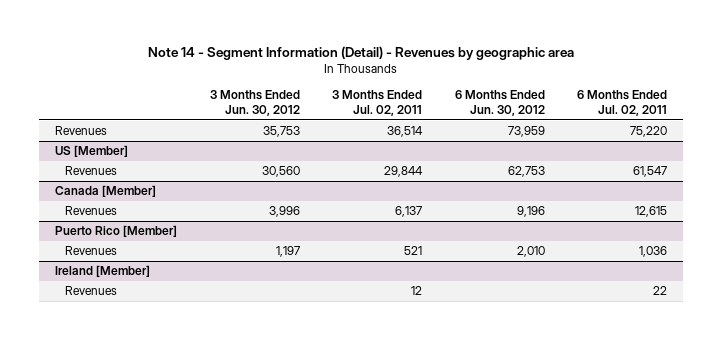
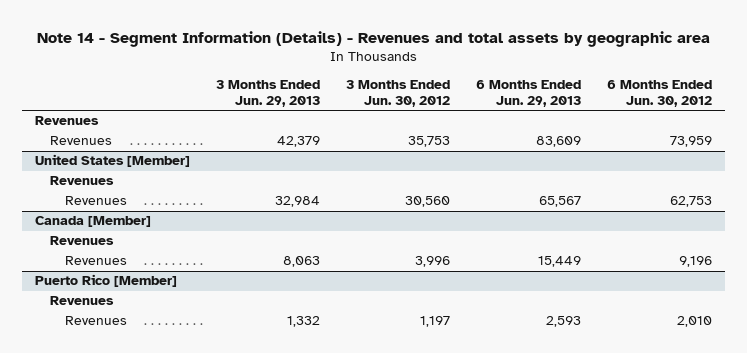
- Note 14 - Segment Information (Detail) - Revenues by geographic area
+ Note 14 - Segment Information (Details) - Revenues and total assets by geographic area
- | 3 Months Ended Jun. 30, 2012 | 3 Months Ended Jul. 02, 2011 | 6 Months Ended Jun. 30, 2012 | 6 Months Ended Jul. 02, 2011
+ | 3 Months Ended Jun. 29, 2013 | 3 Months Ended Jun. 30, 2012 | 6 Months Ended Jun. 29, 2013 | 6 Months Ended Jun. 30, 2012
+ Revenues
- US [Member]
+ United States [Member]
+ Revenues
@ Canada [Member]
+ Revenues
- Ireland [Member]
@ Puerto Rico [Member]
moved down: Revenues | 1,332 | 1,197 | 2,593 | 2,010

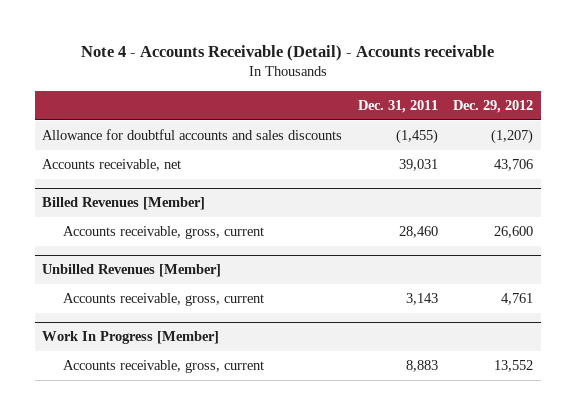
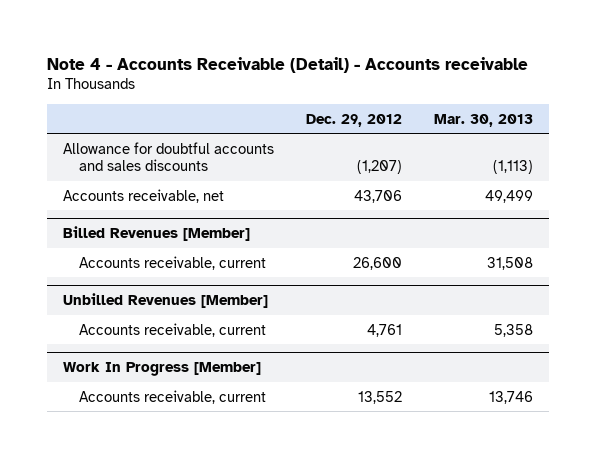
- | Dec. 31, 2011 | Dec. 29, 2012
+ | Dec. 29, 2012 | Mar. 30, 2013
@ Billed Revenues [Member]
- Accounts receivable, gross, current | 28,460 | 26,600
+ Accounts receivable, current | 26,600 | 31,508
@ Unbilled Revenues [Member]
- Accounts receivable, gross, current | 3,143 | 4,761
+ Accounts receivable, current | 4,761 | 5,358
@ Work In Progress [Member]
- Accounts receivable, gross, current | 8,883 | 13,552
+ Accounts receivable, current | 13,552 | 13,746

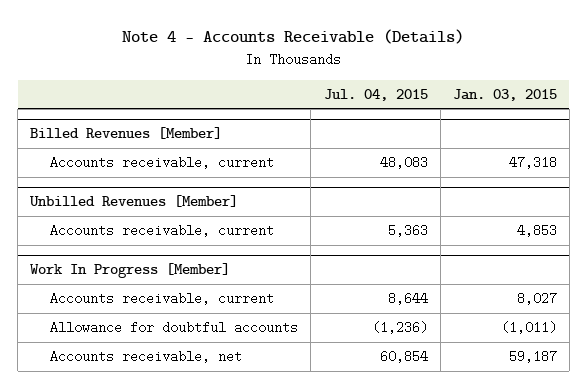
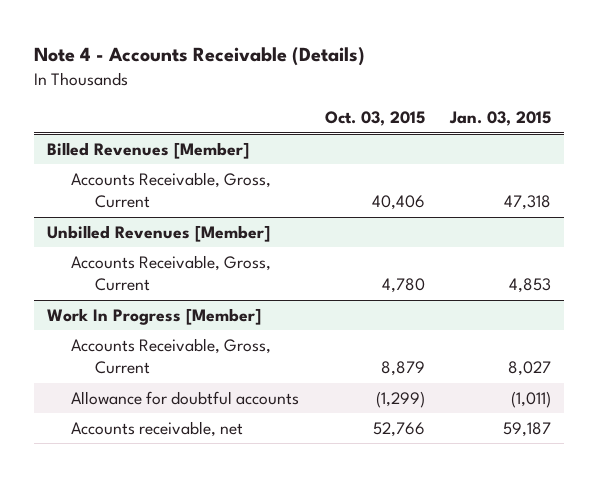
- | Jul. 04, 2015 | Jan. 03, 2015
+ | Oct. 03, 2015 | Jan. 03, 2015
@ Billed Revenues [Member]
- Accounts receivable, current | 48,083 | 47,318
+ Accounts Receivable, Gross, Current | 40,406 | 47,318
@ Unbilled Revenues [Member]
- Accounts receivable, current | 5,363 | 4,853
+ Accounts Receivable, Gross, Current | 4,780 | 4,853
@ Work In Progress [Member]
- Accounts receivable, current | 8,644 | 8,027
+ Accounts Receivable, Gross, Current | 8,879 | 8,027

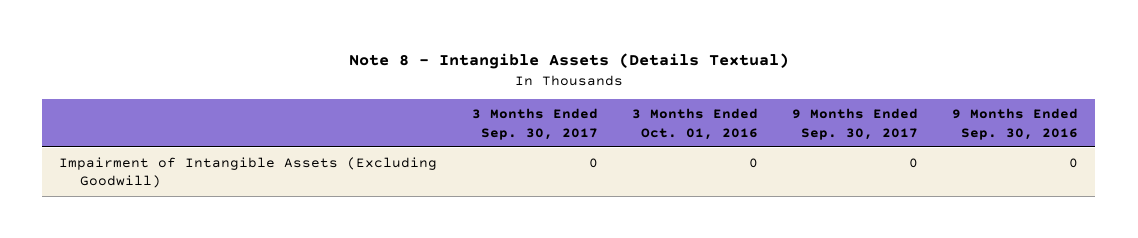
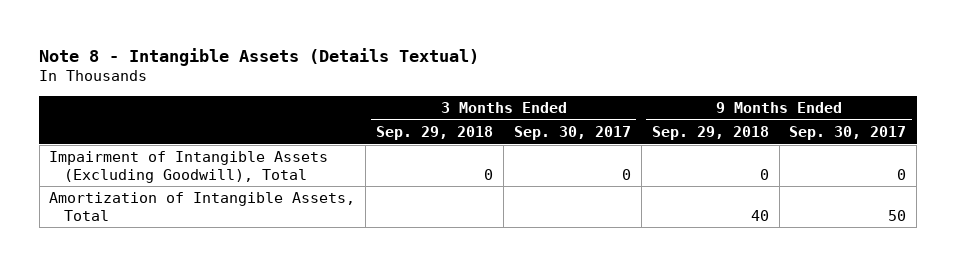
- | 3 Months Ended Sep. 30, 2017 | 3 Months Ended Oct. 01, 2016 | 9 Months Ended Sep. 30, 2017 | 9 Months Ended Sep. 30, 2016
+ | 3 Months Ended Sep. 29, 2018 | 3 Months Ended Sep. 30, 2017 | 9 Months Ended Sep. 29, 2018 | 9 Months Ended Sep. 30, 2017
- Impairment of Intangible Assets (Excluding Goodwill) | 0 | 0 | 0 | 0
+ Impairment of Intangible Assets (Excluding Goodwill), Total | 0 | 0 | 0 | 0
+ Amortization of Intangible Assets, Total | | | 40 | 50

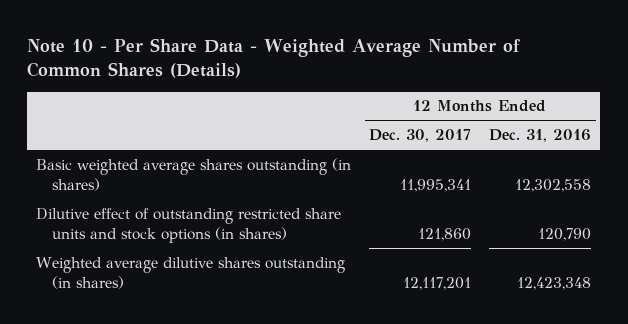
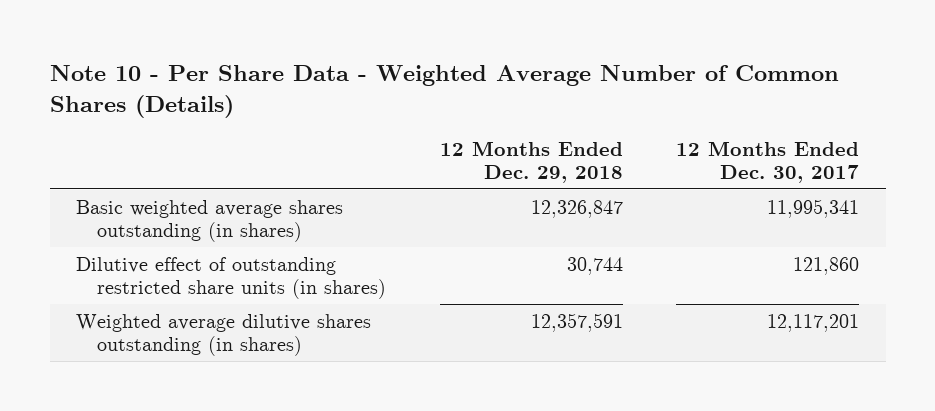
- | 12 Months Ended Dec. 30, 2017 | 12 Months Ended Dec. 31, 2016
+ | 12 Months Ended Dec. 29, 2018 | 12 Months Ended Dec. 30, 2017
- Dilutive effect of outstanding restricted share units and stock options (in shares) | 121,860 | 120,790
+ Dilutive effect of outstanding restricted share units (in shares) | 30,744 | 121,860

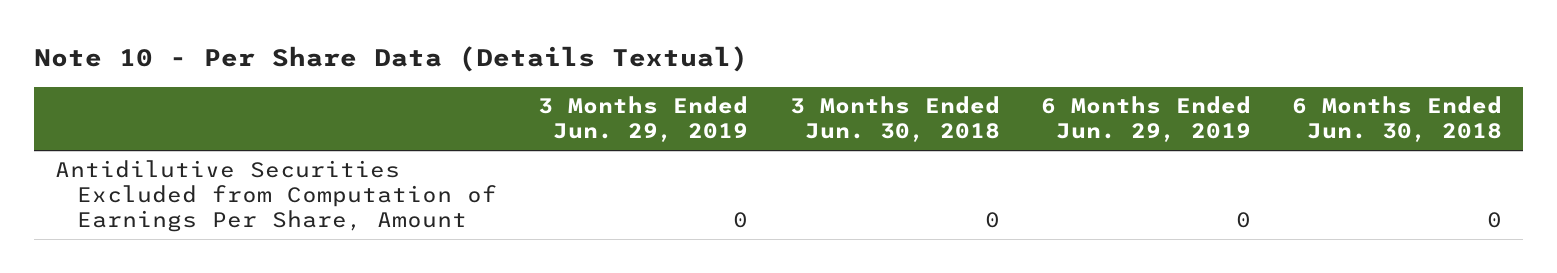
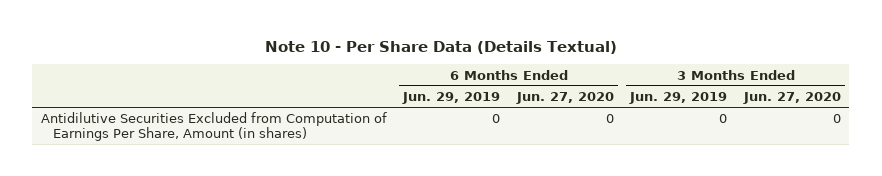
- | 3 Months Ended Jun. 29, 2019 | 3 Months Ended Jun. 30, 2018 | 6 Months Ended Jun. 29, 2019 | 6 Months Ended Jun. 30, 2018
+ | 6 Months Ended Jun. 29, 2019 | 6 Months Ended Jun. 27, 2020 | 3 Months Ended Jun. 29, 2019 | 3 Months Ended Jun. 27, 2020
- Antidilutive Securities Excluded from Computation of Earnings Per Share, Amount | 0 | 0 | 0 | 0
+ Antidilutive Securities Excluded from Computation of Earnings Per Share, Amount (in shares) | 0 | 0 | 0 | 0

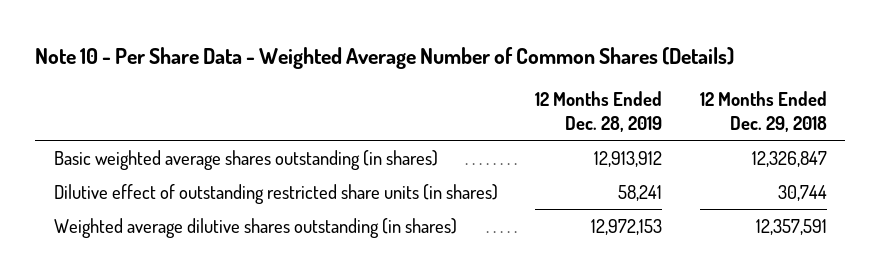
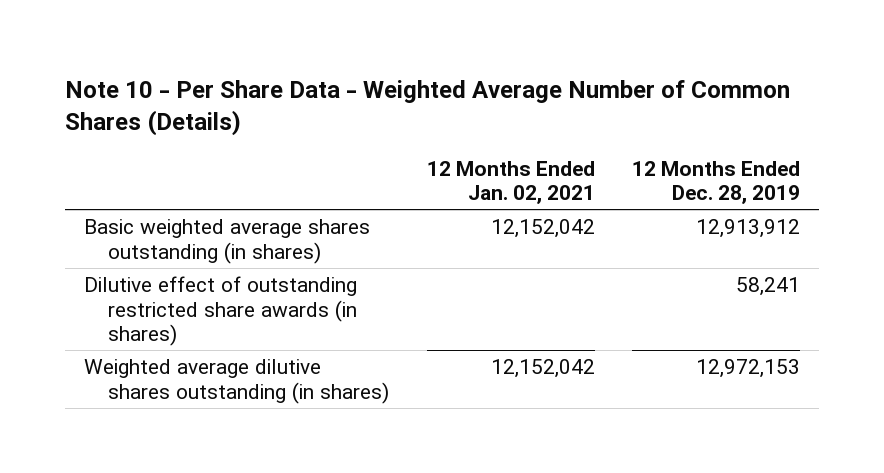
- | 12 Months Ended Dec. 28, 2019 | 12 Months Ended Dec. 29, 2018
+ | 12 Months Ended Jan. 02, 2021 | 12 Months Ended Dec. 28, 2019
- Dilutive effect of outstanding restricted share units (in shares) | 58,241 | 30,744
+ Dilutive effect of outstanding restricted share awards (in shares) | | 58,241

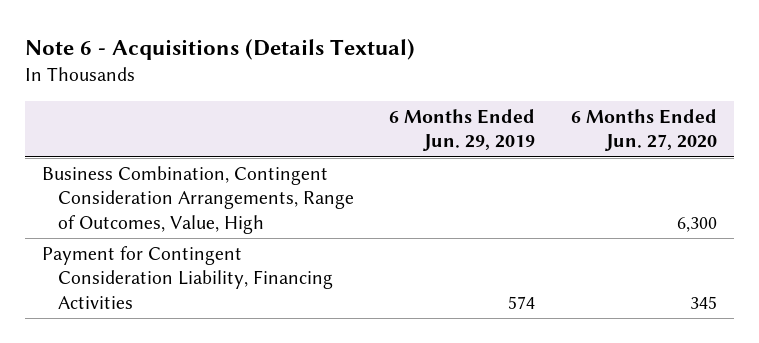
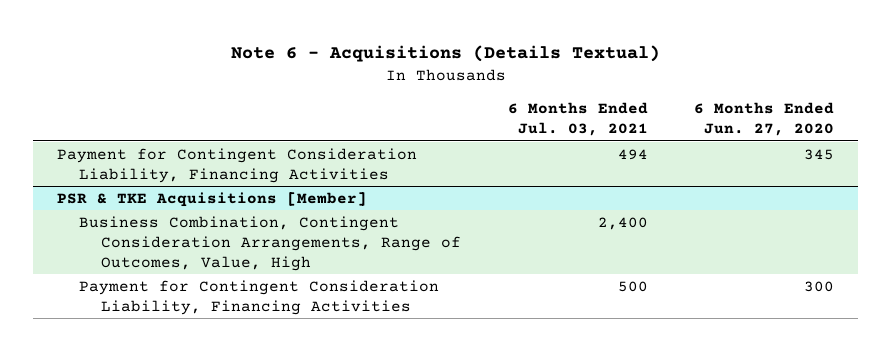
- | 6 Months Ended Jun. 29, 2019 | 6 Months Ended Jun. 27, 2020
+ | 6 Months Ended Jul. 03, 2021 | 6 Months Ended Jun. 27, 2020
- Business Combination, Contingent Consideration Arrangements, Range of Outcomes, Value, High | | 6,300
+ PSR & TKE Acquisitions [Member]
+ Business Combination, Contingent Consideration Arrangements, Range of Outcomes, Value, High | 2,400 |
+ Payment for Contingent Consideration Liability, Financing Activities | 500 | 300

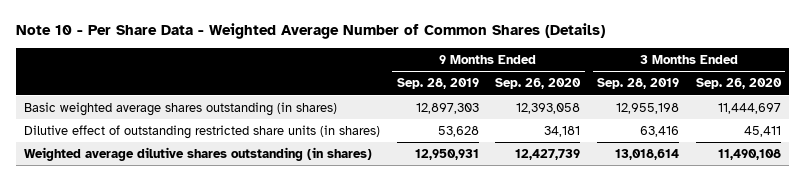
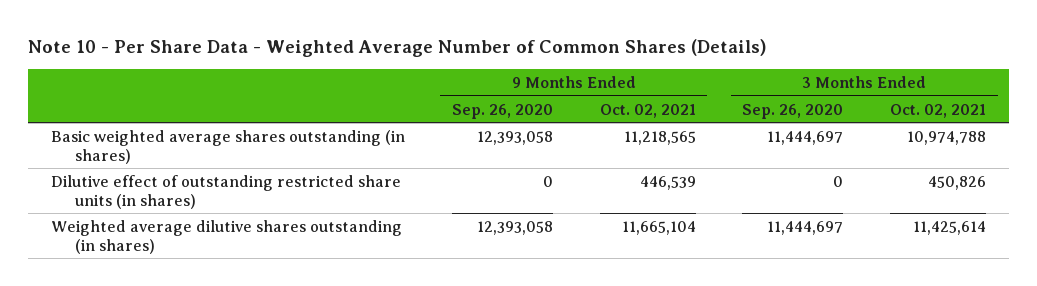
- | 9 Months Ended Sep. 28, 2019 | 9 Months Ended Sep. 26, 2020 | 3 Months Ended Sep. 28, 2019 | 3 Months Ended Sep. 26, 2020
+ | 9 Months Ended Sep. 26, 2020 | 9 Months Ended Oct. 02, 2021 | 3 Months Ended Sep. 26, 2020 | 3 Months Ended Oct. 02, 2021
- Dilutive effect of outstanding restricted share units (in shares) | 53,628 | 34,181 | 63,416 | 45,411
- Weighted average dilutive shares outstanding (in shares) | 12,950,931 | 12,427,739 | 13,018,614 | 11,490,108
+ Dilutive effect of outstanding restricted share units (in shares) | 0 | 446,539 | 0 | 450,826
+ Weighted average dilutive shares outstanding (in shares) | 12,393,058 | 11,665,104 | 11,444,697 | 11,425,614

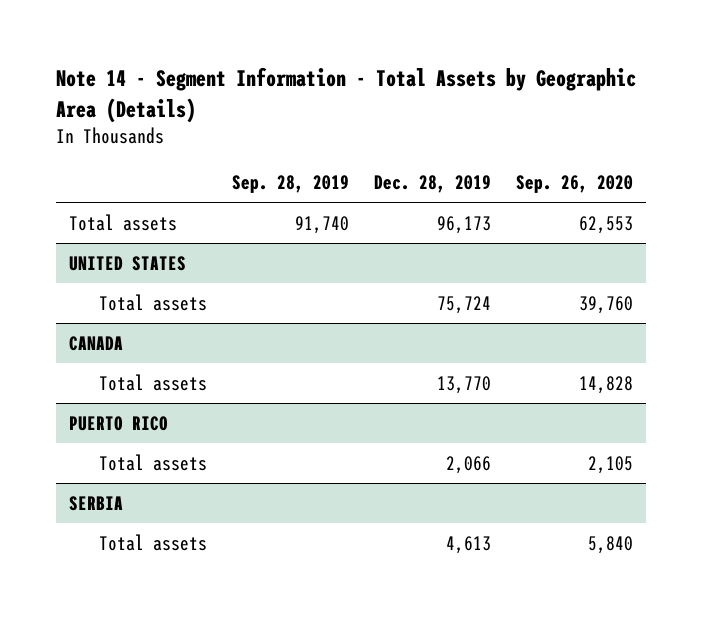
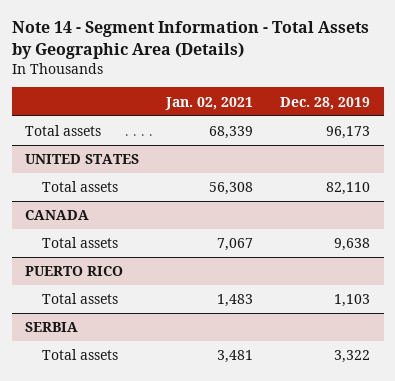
- | Sep. 28, 2019 | Dec. 28, 2019 | Sep. 26, 2020
+ | Jan. 02, 2021 | Dec. 28, 2019
@ UNITED STATES
- Total assets | | 75,724 | 39,760
+ Total assets | 56,308 | 82,110
@ CANADA
- Total assets | | 13,770 | 14,828
+ Total assets | 7,067 | 9,638
@ PUERTO RICO
- Total assets | | 2,066 | 2,105
+ Total assets | 1,483 | 1,103
@ SERBIA
- Total assets | | 4,613 | 5,840
+ Total assets | 3,481 | 3,322

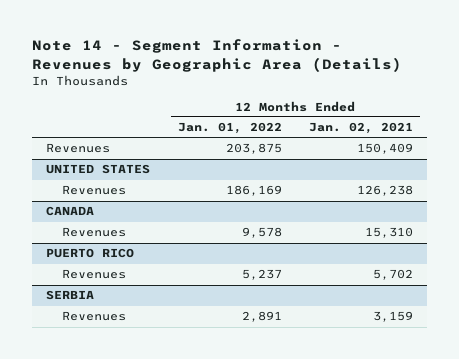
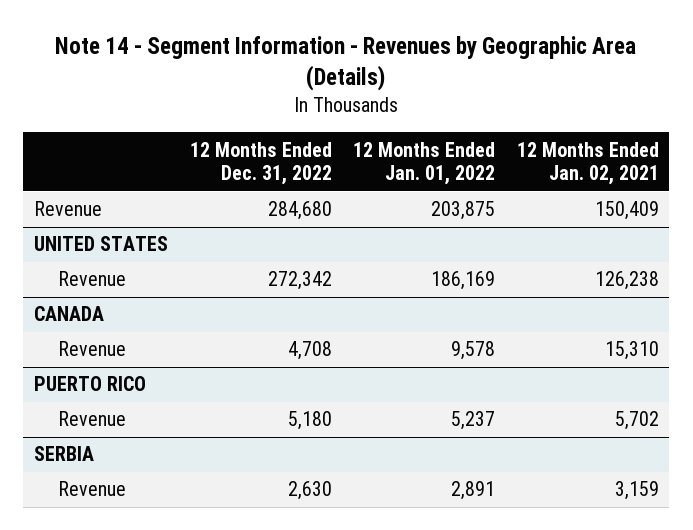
- | 12 Months Ended Jan. 01, 2022 | 12 Months Ended Jan. 02, 2021
+ | 12 Months Ended Dec. 31, 2022 | 12 Months Ended Jan. 01, 2022 | 12 Months Ended Jan. 02, 2021
- Revenues | 203,875 | 150,409
+ Revenue | 284,680 | 203,875 | 150,409
@ UNITED STATES
- Revenues | 186,169 | 126,238
+ Revenue | 272,342 | 186,169 | 126,238
@ CANADA
- Revenues | 9,578 | 15,310
+ Revenue | 4,708 | 9,578 | 15,310
@ PUERTO RICO
- Revenues | 5,237 | 5,702
+ Revenue | 5,180 | 5,237 | 5,702
@ SERBIA
- Revenues | 2,891 | 3,159
+ Revenue | 2,630 | 2,891 | 3,159

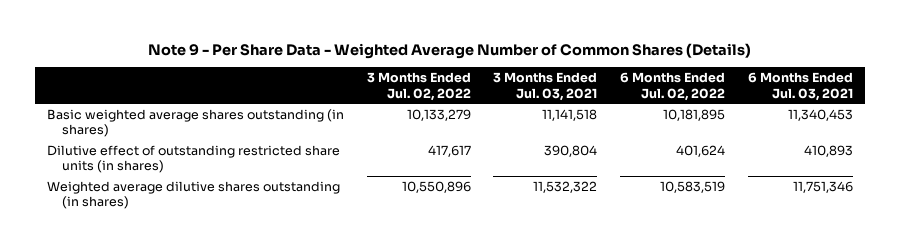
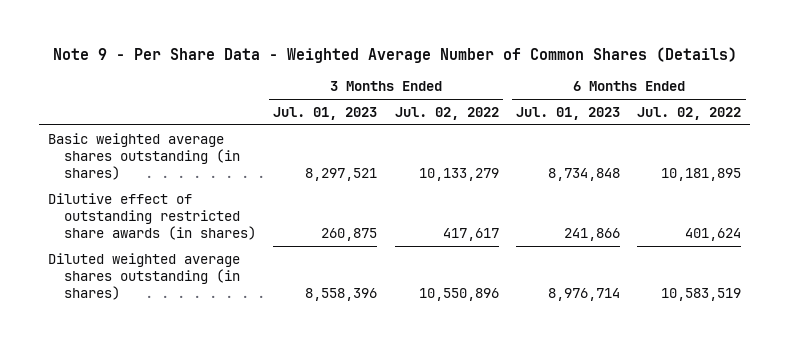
- | 3 Months Ended Jul. 02, 2022 | 3 Months Ended Jul. 03, 2021 | 6 Months Ended Jul. 02, 2022 | 6 Months Ended Jul. 03, 2021
+ | 3 Months Ended Jul. 01, 2023 | 3 Months Ended Jul. 02, 2022 | 6 Months Ended Jul. 01, 2023 | 6 Months Ended Jul. 02, 2022
- Dilutive effect of outstanding restricted share units (in shares) | 417,617 | 390,804 | 401,624 | 410,893
- Weighted average dilutive shares outstanding (in shares) | 10,550,896 | 11,532,322 | 10,583,519 | 11,751,346
+ Dilutive effect of outstanding restricted share awards (in shares) | 260,875 | 417,617 | 241,866 | 401,624
+ Diluted weighted average shares outstanding (in shares) | 8,558,396 | 10,550,896 | 8,976,714 | 10,583,519

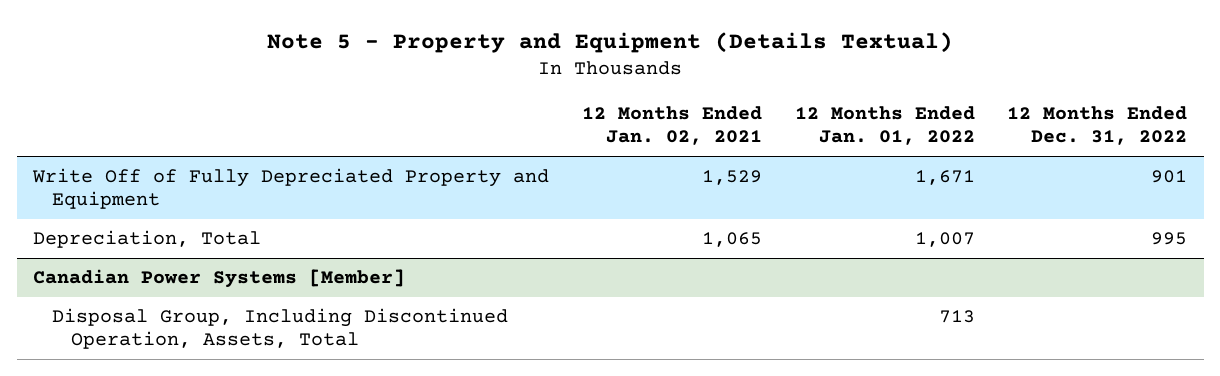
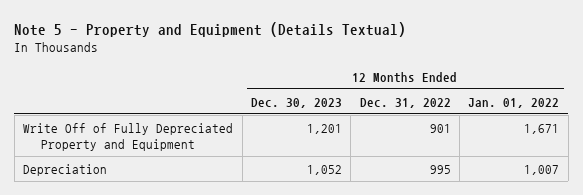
- | 12 Months Ended Jan. 02, 2021 | 12 Months Ended Jan. 01, 2022 | 12 Months Ended Dec. 31, 2022
+ | 12 Months Ended Dec. 30, 2023 | 12 Months Ended Dec. 31, 2022 | 12 Months Ended Jan. 01, 2022
- Depreciation, Total | 1,065 | 1,007 | 995
- Canadian Power Systems [Member]
- Disposal Group, Including Discontinued Operation, Assets, Total | | 713 |
+ Depreciation | 1,052 | 995 | 1,007

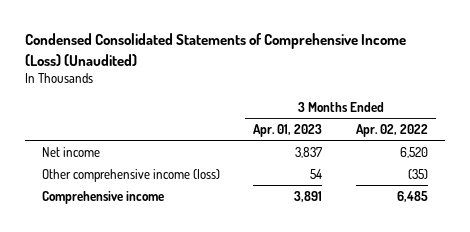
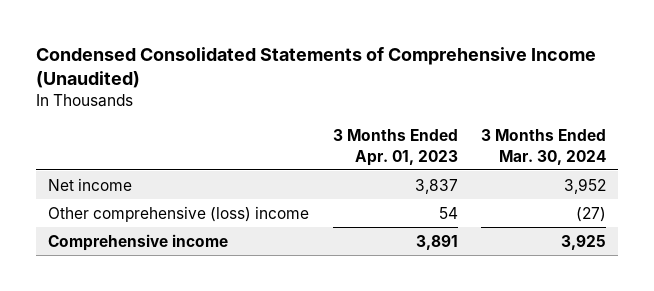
- Condensed Consolidated Statements of Comprehensive Income (Loss) (Unaudited)
+ Condensed Consolidated Statements of Comprehensive Income (Unaudited)
- | 3 Months Ended Apr. 01, 2023 | 3 Months Ended Apr. 02, 2022
+ | 3 Months Ended Apr. 01, 2023 | 3 Months Ended Mar. 30, 2024
- Other comprehensive income (loss) | 54 | (35)
+ Other comprehensive (loss) income | 54 | (27)

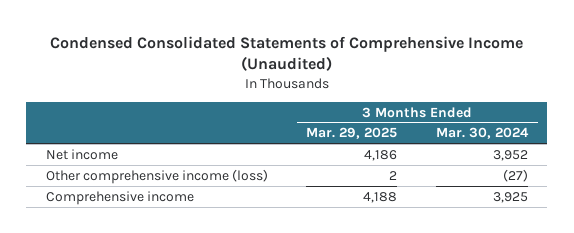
- | 3 Months Ended Apr. 01, 2023 | 3 Months Ended Mar. 30, 2024
+ | 3 Months Ended Mar. 29, 2025 | 3 Months Ended Mar. 30, 2024
- Other comprehensive (loss) income | 54 | (27)
+ Other comprehensive income (loss) | 2 | (27)

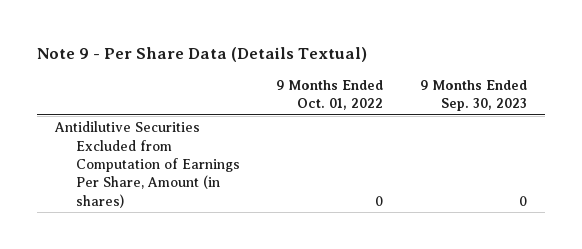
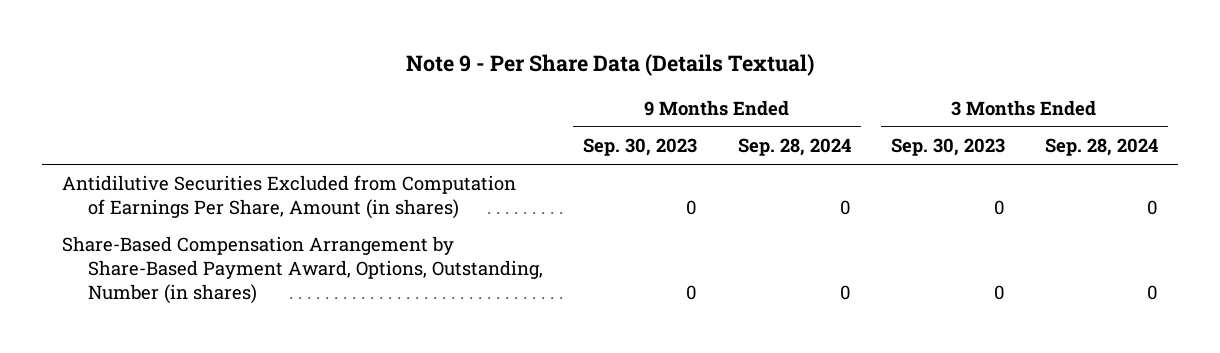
- | 9 Months Ended Oct. 01, 2022 | 9 Months Ended Sep. 30, 2023
+ | 9 Months Ended Sep. 30, 2023 | 9 Months Ended Sep. 28, 2024 | 3 Months Ended Sep. 30, 2023 | 3 Months Ended Sep. 28, 2024
+ Share-Based Compensation Arrangement by Share-Based Payment Award, Options, Outstanding, Number (in shares) | 0 | 0 | 0 | 0

